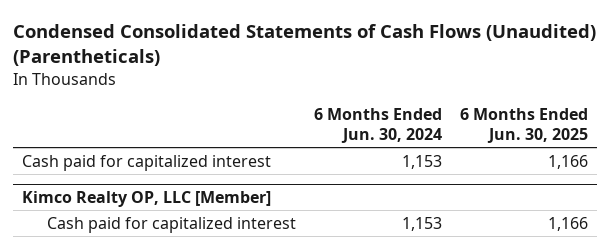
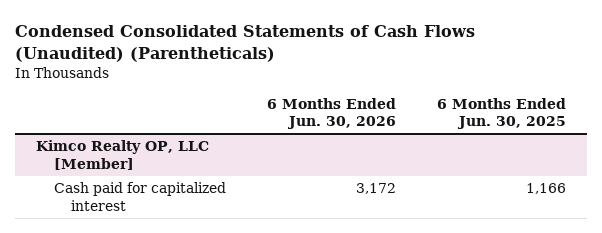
- | 6 Months Ended Jun. 30, 2024 | 6 Months Ended Jun. 30, 2025
+ | 6 Months Ended Jun. 30, 2026 | 6 Months Ended Jun. 30, 2025
- Cash paid for capitalized interest | 1,153 | 1,166

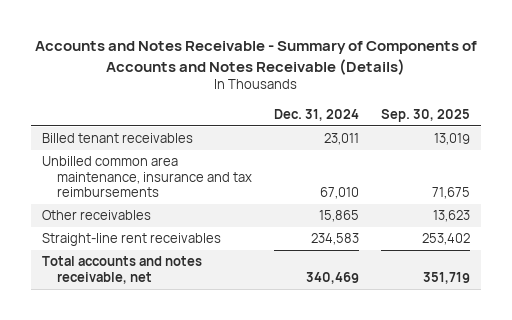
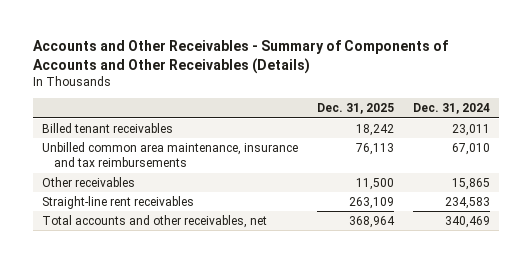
- Accounts and Notes Receivable - Summary of Components of Accounts and Notes Receivable (Details)
+ Accounts and Other Receivables - Summary of Components of Accounts and Other Receivables (Details)
- | Dec. 31, 2024 | Sep. 30, 2025
+ | Dec. 31, 2025 | Dec. 31, 2024
- Total accounts and notes receivable, net | 340,469 | 351,719
+ Total accounts and other receivables, net | 368,964 | 340,469

